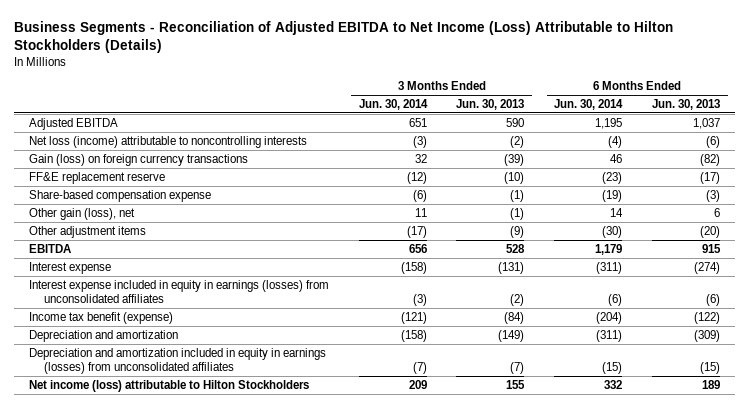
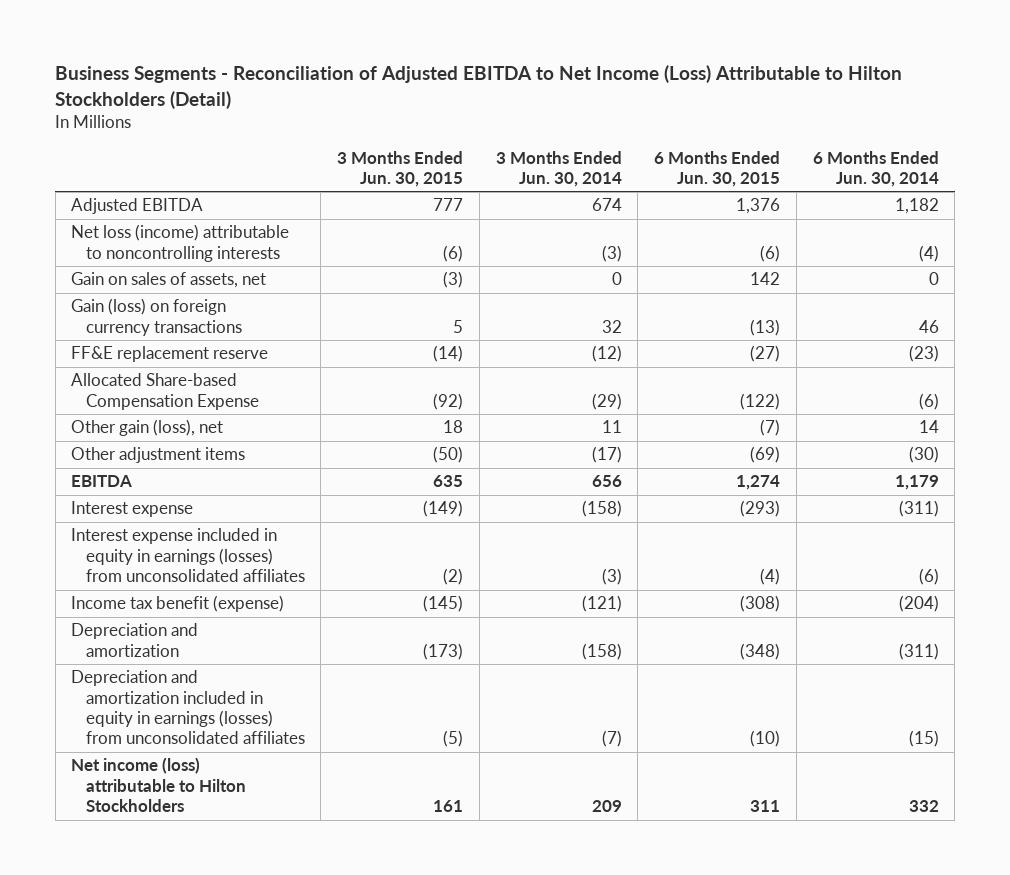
- Business Segments - Reconciliation of Adjusted EBITDA to Net Income (Loss) Attributable to Hilton Stockholders (Details)
+ Business Segments - Reconciliation of Adjusted EBITDA to Net Income (Loss) Attributable to Hilton Stockholders (Detail)
- | 3 Months Ended Jun. 30, 2014 | 3 Months Ended Jun. 30, 2013 | 6 Months Ended Jun. 30, 2014 | 6 Months Ended Jun. 30, 2013
+ | 3 Months Ended Jun. 30, 2015 | 3 Months Ended Jun. 30, 2014 | 6 Months Ended Jun. 30, 2015 | 6 Months Ended Jun. 30, 2014
- Adjusted EBITDA | 651 | 590 | 1,195 | 1,037
+ Adjusted EBITDA | 777 | 674 | 1,376 | 1,182
+ Gain on sales of assets, net | (3) | 0 | 142 | 0
- Share-based compensation expense | (6) | (1) | (19) | (3)
+ Allocated Share-based Compensation Expense | (92) | (29) | (122) | (6)

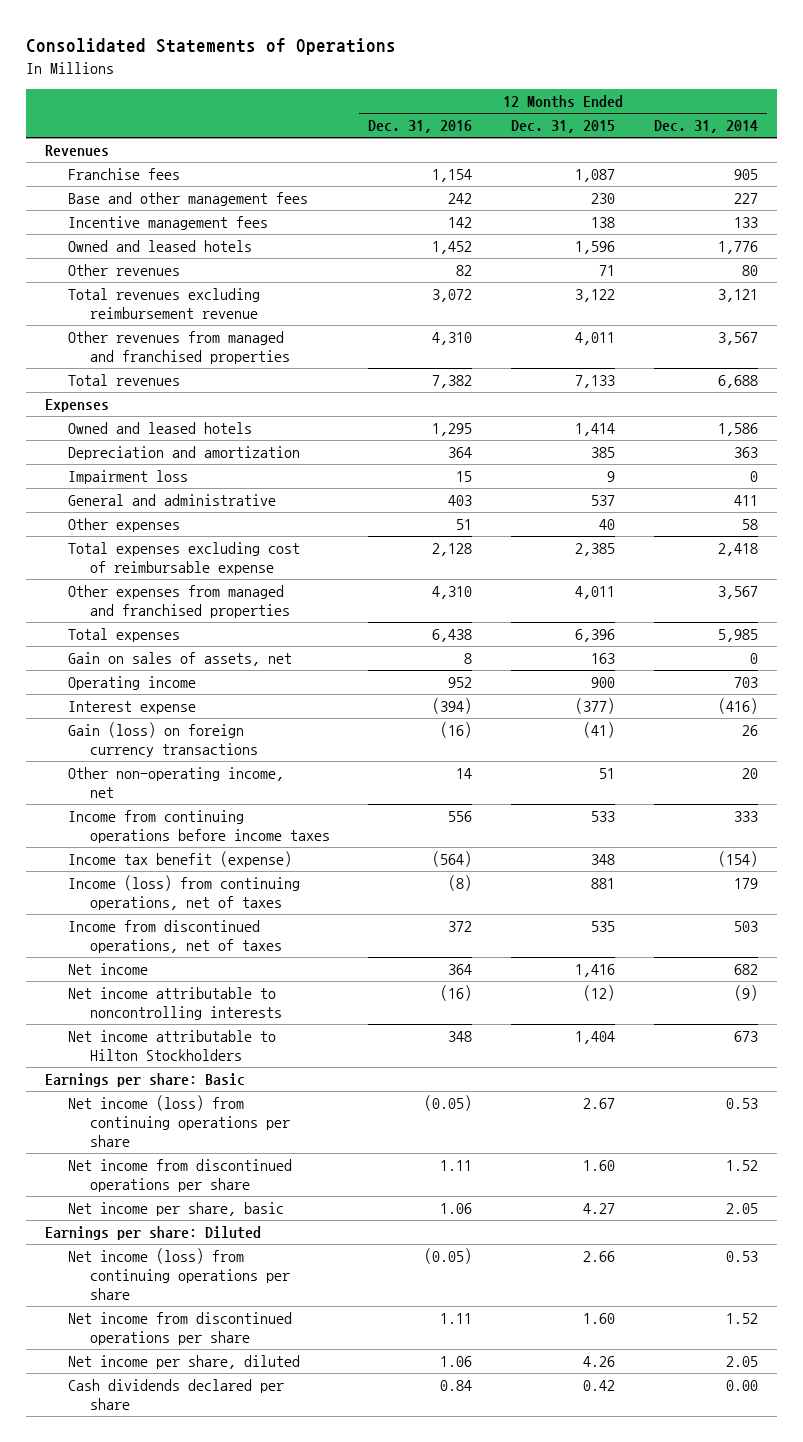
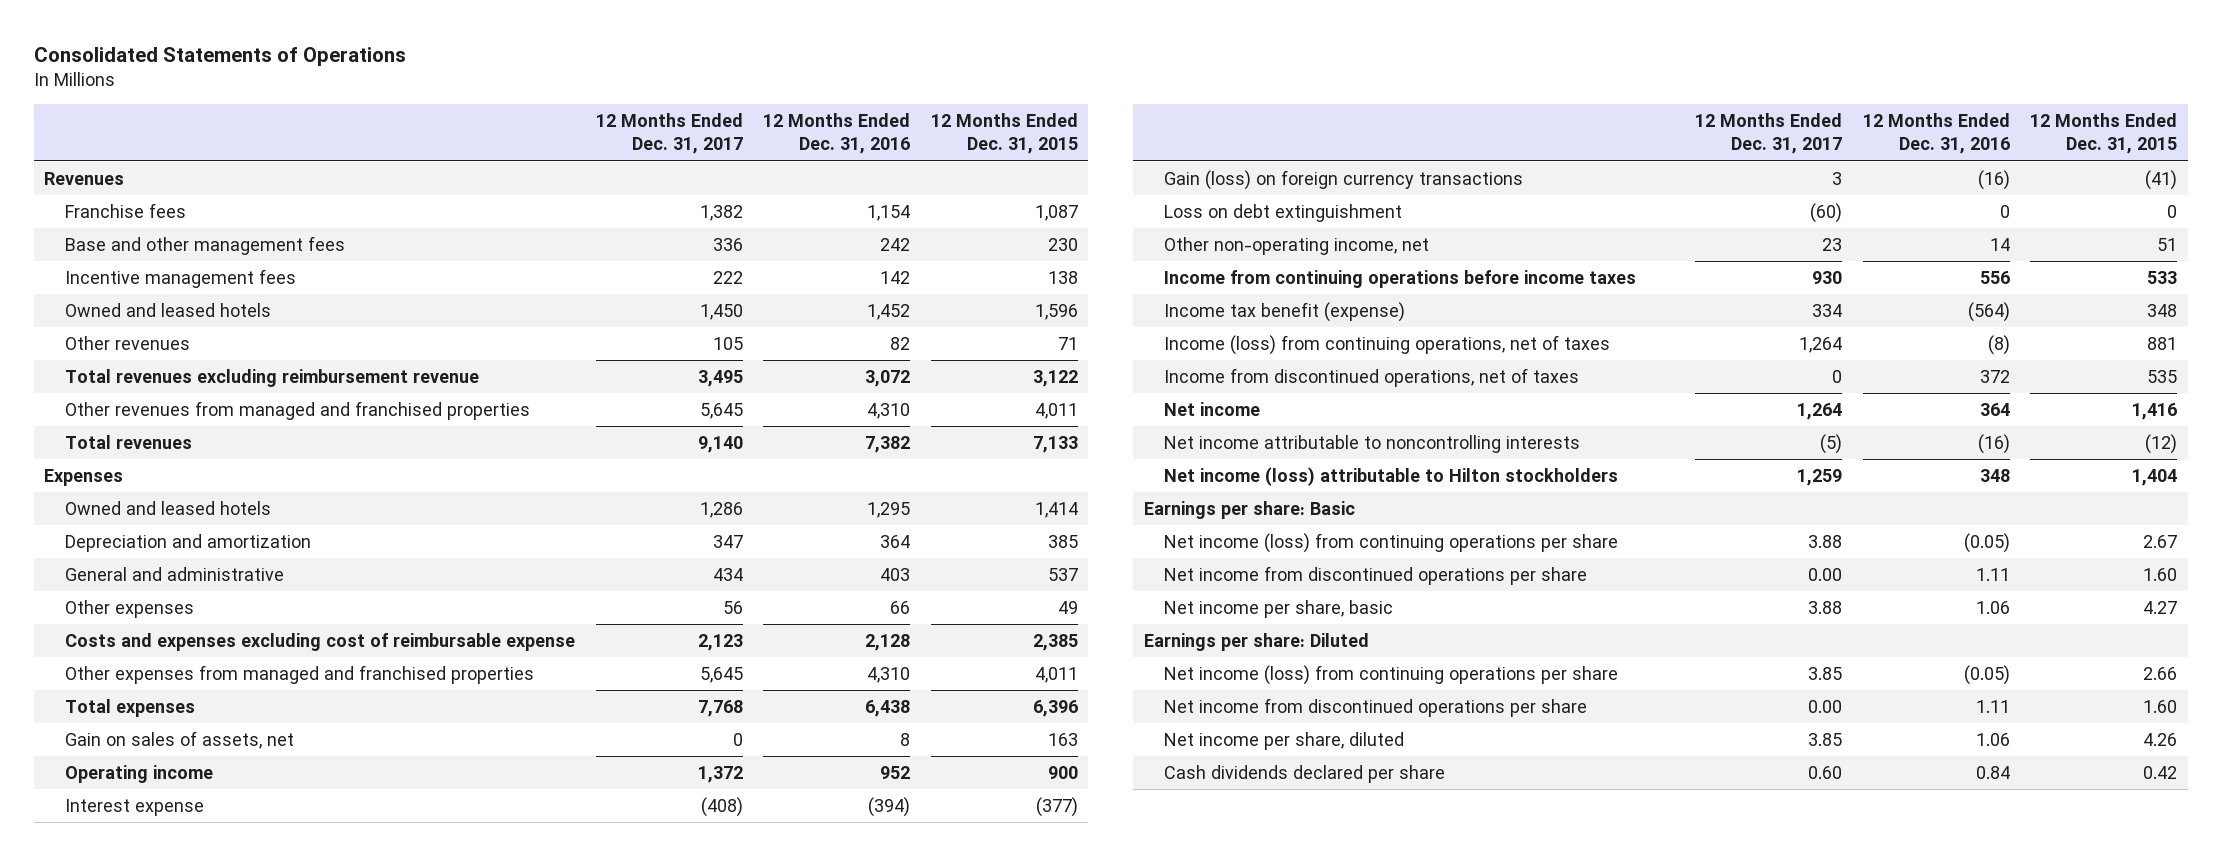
- | 12 Months Ended Dec. 31, 2016 | 12 Months Ended Dec. 31, 2015 | 12 Months Ended Dec. 31, 2014
+ | 12 Months Ended Dec. 31, 2017 | 12 Months Ended Dec. 31, 2016 | 12 Months Ended Dec. 31, 2015
- Impairment loss | 15 | 9 | 0
- Other expenses | 51 | 40 | 58
- Total expenses excluding cost of reimbursable expense | 2,128 | 2,385 | 2,418
+ Other expenses | 56 | 66 | 49
+ Costs and expenses excluding cost of reimbursable expense | 2,123 | 2,128 | 2,385
+ Loss on debt extinguishment | (60) | 0 | 0
- Net income attributable to Hilton Stockholders | 348 | 1,404 | 673
+ Net income (loss) attributable to Hilton stockholders | 1,259 | 348 | 1,404

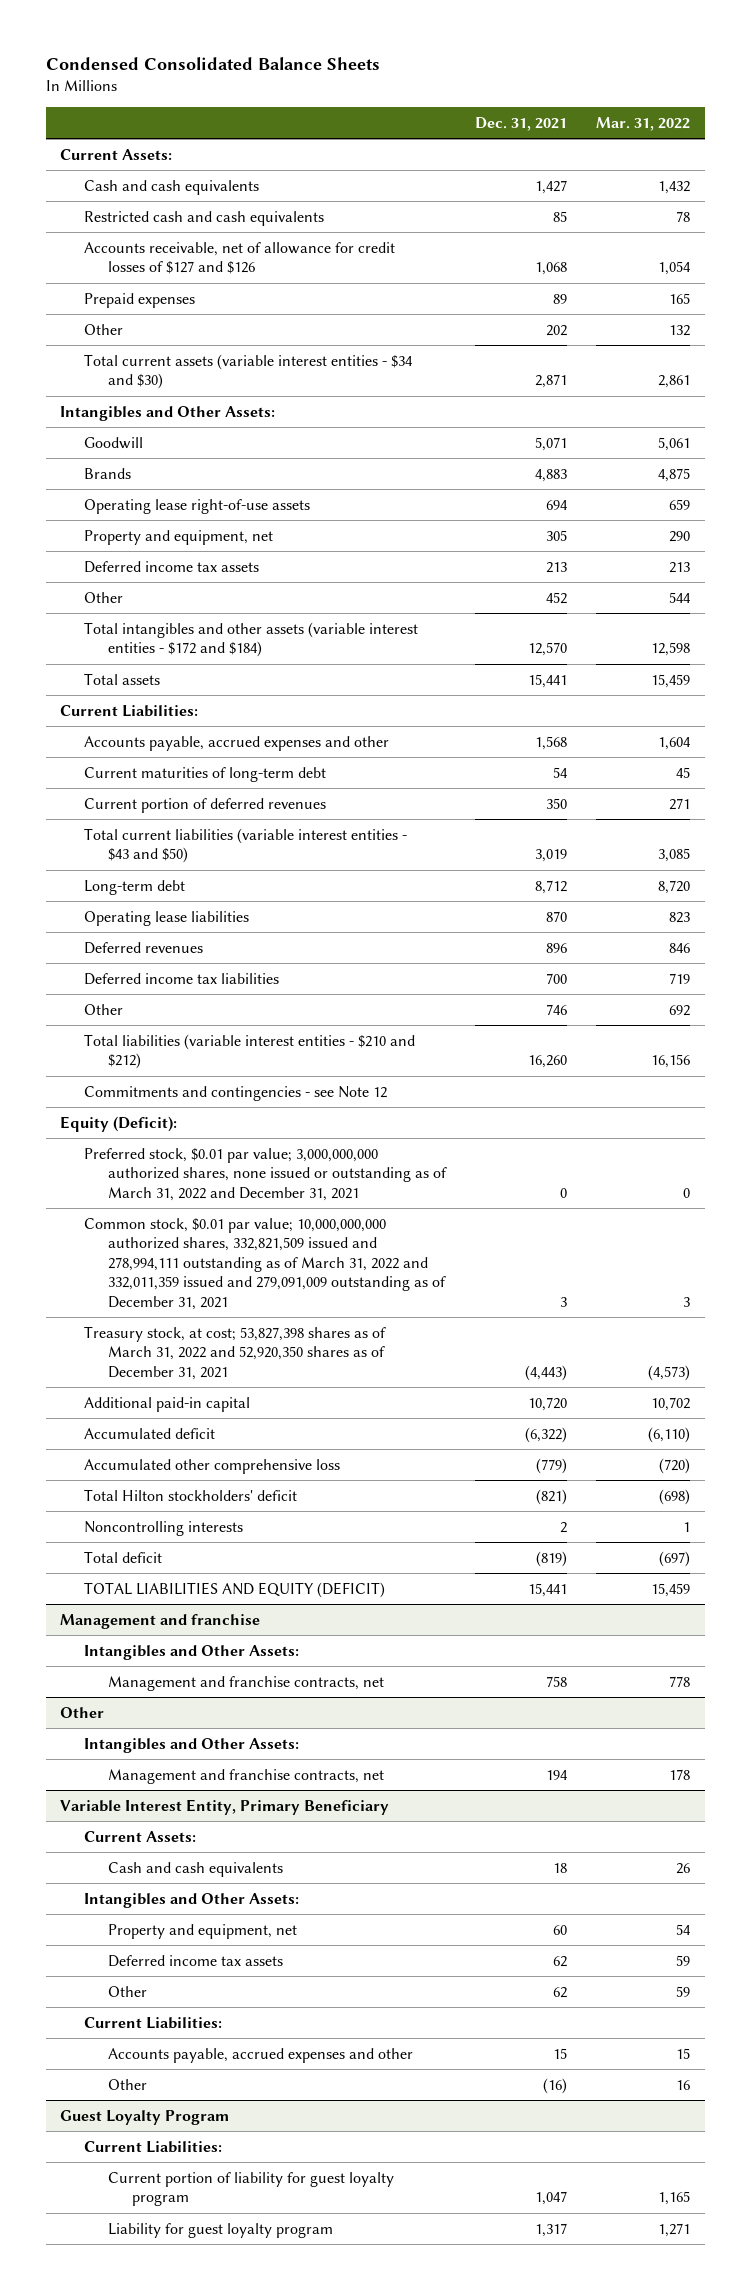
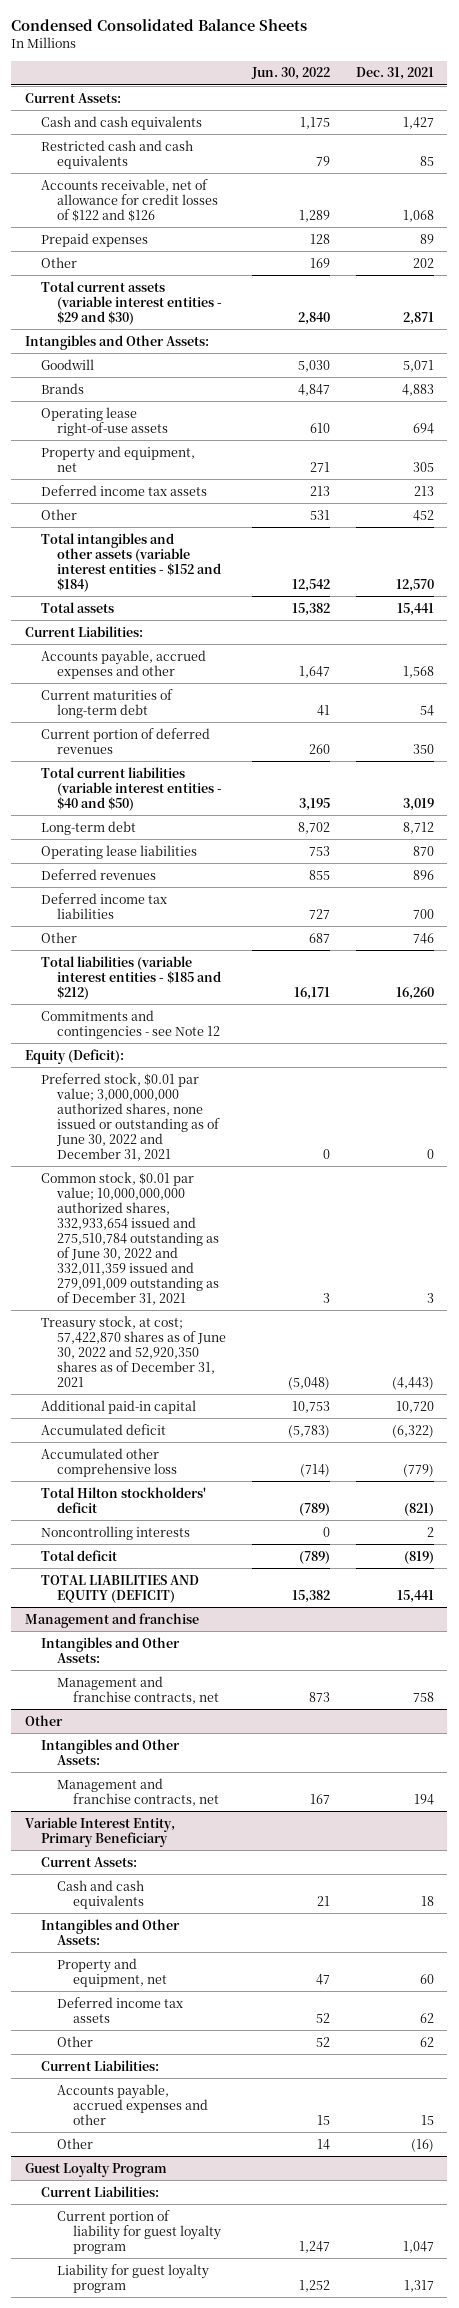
- | Dec. 31, 2021 | Mar. 31, 2022
+ | Jun. 30, 2022 | Dec. 31, 2021
- Accounts receivable, net of allowance for credit losses of $127 and $126 | 1,068 | 1,054
+ Accounts receivable, net of allowance for credit losses of $122 and $126 | 1,289 | 1,068
- Total current assets (variable interest entities - $34 and $30) | 2,871 | 2,861
+ Total current assets (variable interest entities - $29 and $30) | 2,840 | 2,871
- Total intangibles and other assets (variable interest entities - $172 and $184) | 12,570 | 12,598
+ Total intangibles and other assets (variable interest entities - $152 and $184) | 12,542 | 12,570
- Total current liabilities (variable interest entities - $43 and $50) | 3,019 | 3,085
+ Total current liabilities (variable interest entities - $40 and $50) | 3,195 | 3,019
- Total liabilities (variable interest entities - $210 and $212) | 16,260 | 16,156
+ Total liabilities (variable interest entities - $185 and $212) | 16,171 | 16,260
- Preferred stock, $0.01 par value; 3,000,000,000 authorized shares, none issued or outstanding as of March 31, 2022 and December 31, 2021 | 0 | 0
- Common stock, $0.01 par value; 10,000,000,000 authorized shares, 332,821,509 issued and 278,994,111 outstanding as of March 31, 2022 and 332,011,359 issued and 279,091,009 outstanding as of December 31, 2021 | 3 | 3
- Treasury stock, at cost; 53,827,398 shares as of March 31, 2022 and 52,920,350 shares as of December 31, 2021 | (4,443) | (4,573)
+ Preferred stock, $0.01 par value; 3,000,000,000 authorized shares, none issued or outstanding as of June 30, 2022 and December 31, 2021 | 0 | 0
+ Common stock, $0.01 par value; 10,000,000,000 authorized shares, 332,933,654 issued and 275,510,784 outstanding as of June 30, 2022 and 332,011,359 issued and 279,091,009 outstanding as of December 31, 2021 | 3 | 3
+ Treasury stock, at cost; 57,422,870 shares as of June 30, 2022 and 52,920,350 shares as of December 31, 2021 | (5,048) | (4,443)

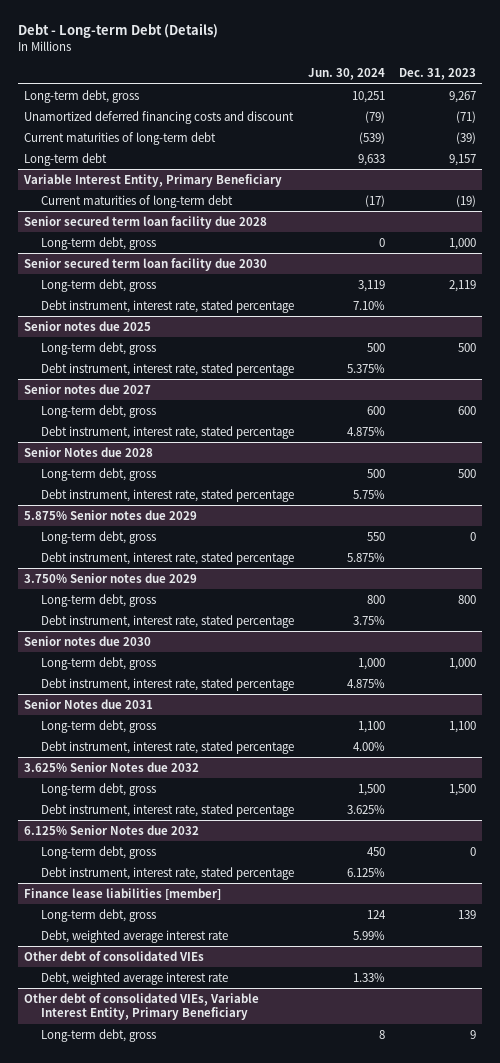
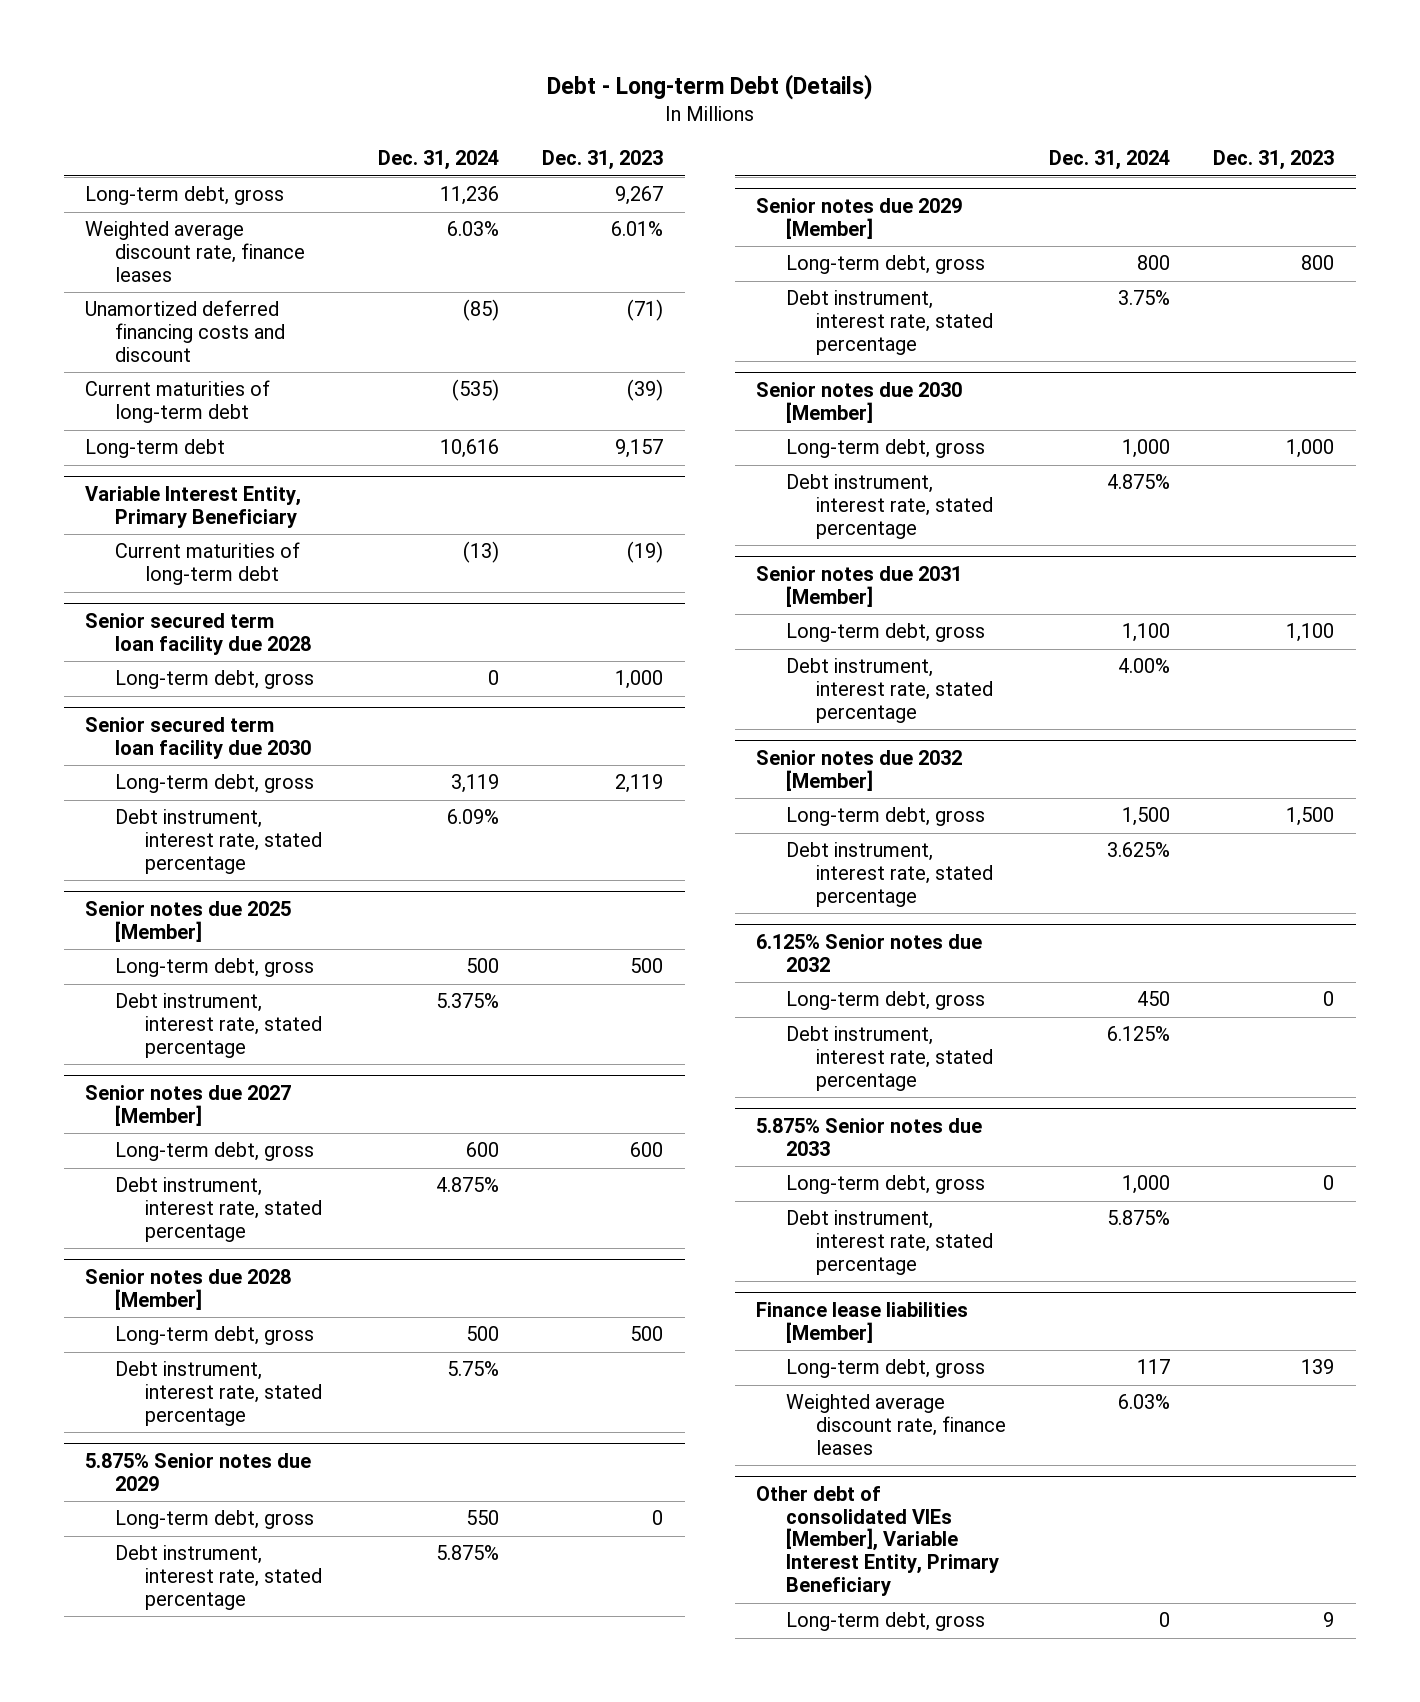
- | Jun. 30, 2024 | Dec. 31, 2023
+ | Dec. 31, 2024 | Dec. 31, 2023
+ Weighted average discount rate, finance leases | 6.03% | 6.01%
- Senior notes due 2025
+ Senior notes due 2025 [Member]
- Senior notes due 2027
+ Senior notes due 2027 [Member]
- Senior Notes due 2028
+ Senior notes due 2028 [Member]
- 3.750% Senior notes due 2029
+ Senior notes due 2029 [Member]
- Senior notes due 2030
+ Senior notes due 2030 [Member]
- Senior Notes due 2031
+ Senior notes due 2031 [Member]
- 3.625% Senior Notes due 2032
+ Senior notes due 2032 [Member]
- 6.125% Senior Notes due 2032
+ 6.125% Senior notes due 2032
- Finance lease liabilities [member]
+ 5.875% Senior notes due 2033
+ Long-term debt, gross | 1,000 | 0
+ Debt instrument, interest rate, stated percentage | 5.875% |
+ Finance lease liabilities [Member]
- Debt, weighted average interest rate | 5.99% |
- Other debt of consolidated VIEs
- Debt, weighted average interest rate | 1.33% |
- Other debt of consolidated VIEs, Variable Interest Entity, Primary Beneficiary
+ Weighted average discount rate, finance leases | 6.03% |
+ Other debt of consolidated VIEs [Member], Variable Interest Entity, Primary Beneficiary

